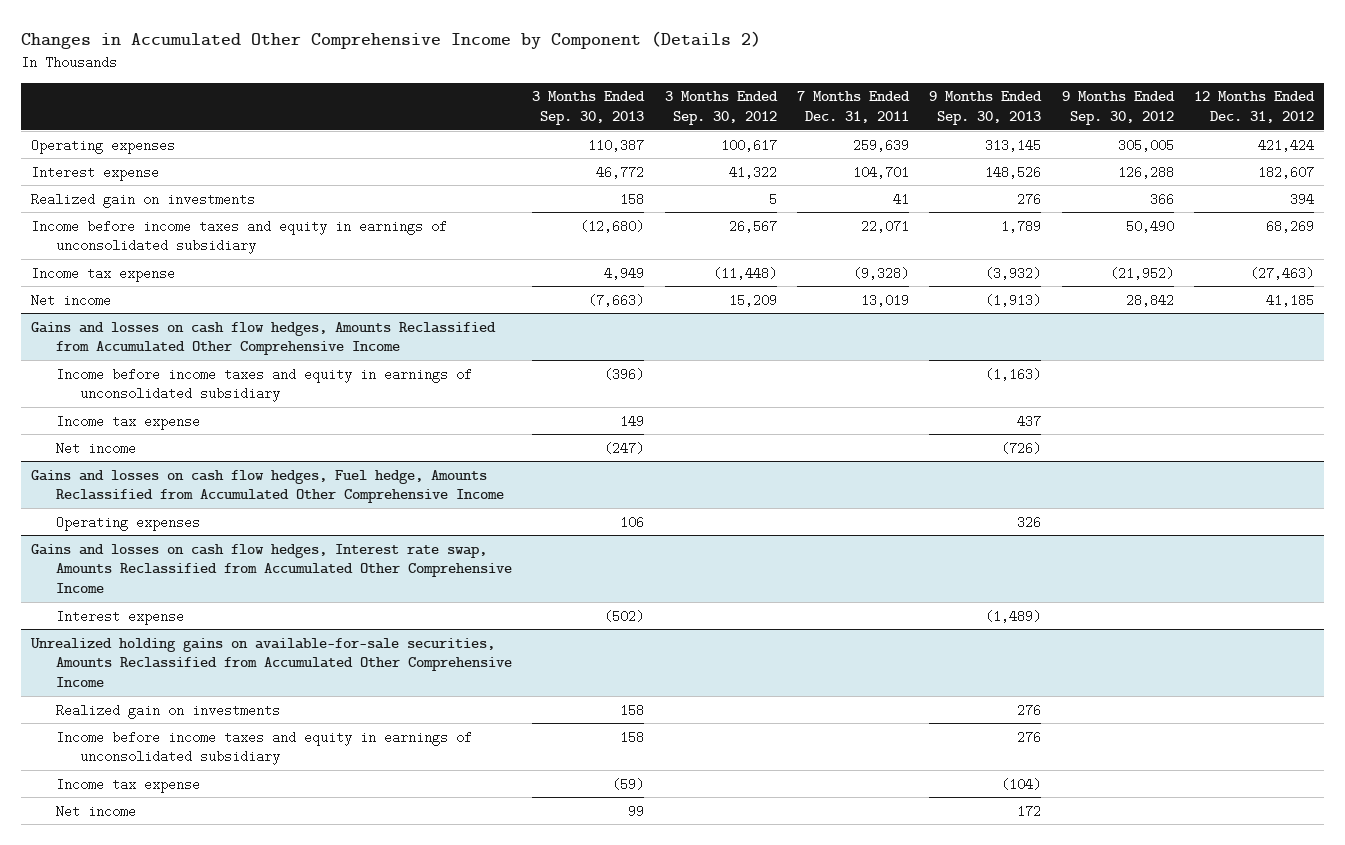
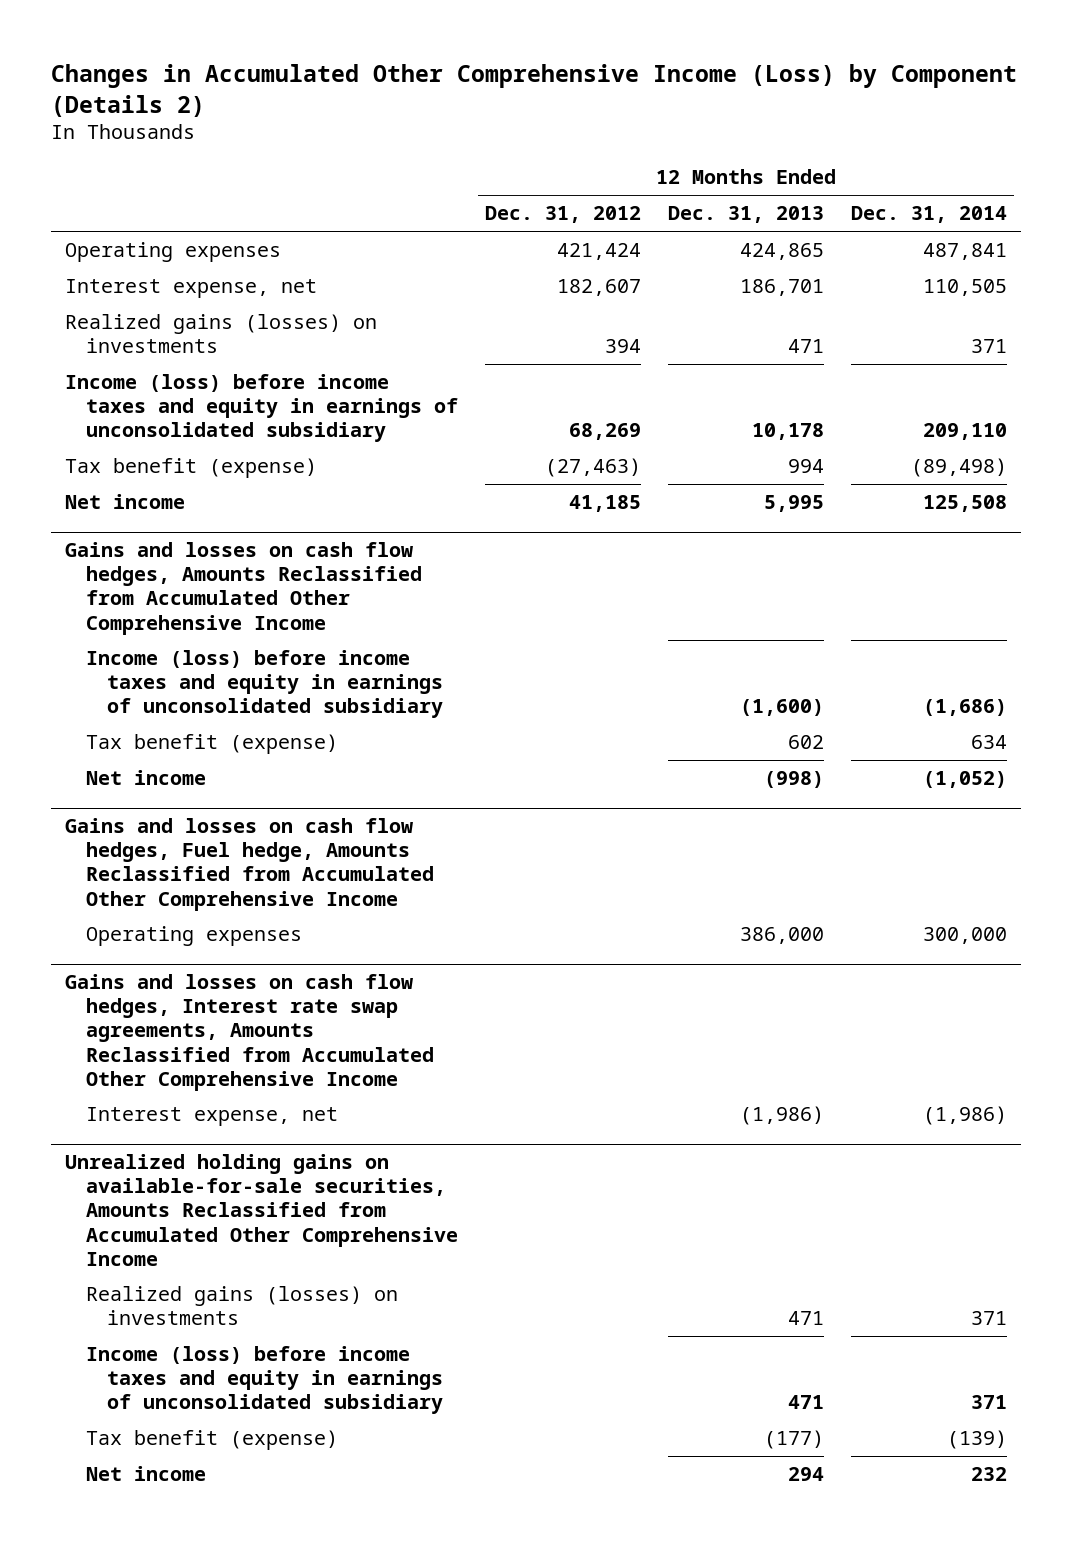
- Changes in Accumulated Other Comprehensive Income by Component (Details 2)
+ Changes in Accumulated Other Comprehensive Income (Loss) by Component (Details 2)
- | 3 Months Ended Sep. 30, 2013 | 3 Months Ended Sep. 30, 2012 | 7 Months Ended Dec. 31, 2011 | 9 Months Ended Sep. 30, 2013 | 9 Months Ended Sep. 30, 2012 | 12 Months Ended Dec. 31, 2012
+ | 12 Months Ended Dec. 31, 2012 | 12 Months Ended Dec. 31, 2013 | 12 Months Ended Dec. 31, 2014
- Interest expense | 46,772 | 41,322 | 104,701 | 148,526 | 126,288 | 182,607
- Realized gain on investments | 158 | 5 | 41 | 276 | 366 | 394
- Income before income taxes and equity in earnings of unconsolidated subsidiary | (12,680) | 26,567 | 22,071 | 1,789 | 50,490 | 68,269
- Income tax expense | 4,949 | (11,448) | (9,328) | (3,932) | (21,952) | (27,463)
+ Interest expense, net | 182,607 | 186,701 | 110,505
+ Realized gains (losses) on investments | 394 | 471 | 371
+ Income (loss) before income taxes and equity in earnings of unconsolidated subsidiary | 68,269 | 10,178 | 209,110
+ Tax benefit (expense) | (27,463) | 994 | (89,498)
@ Gains and losses on cash flow hedges, Amounts Reclassified from Accumulated Other Comprehensive Income
- Income before income taxes and equity in earnings of unconsolidated subsidiary | (396) | | | (1,163) | |
- Income tax expense | 149 | | | 437 | |
+ Income (loss) before income taxes and equity in earnings of unconsolidated subsidiary | | (1,600) | (1,686)
+ Tax benefit (expense) | | 602 | 634
- Gains and losses on cash flow hedges, Interest rate swap, Amounts Reclassified from Accumulated Other Comprehensive Income
- Interest expense | (502) | | | (1,489) | |
+ Gains and losses on cash flow hedges, Interest rate swap agreements, Amounts Reclassified from Accumulated Other Comprehensive Income
+ Interest expense, net | | (1,986) | (1,986)
@ Unrealized holding gains on available-for-sale securities, Amounts Reclassified from Accumulated Other Comprehensive Income
- Realized gain on investments | 158 | | | 276 | |
- Income before income taxes and equity in earnings of unconsolidated subsidiary | 158 | | | 276 | |
- Income tax expense | (59) | | | (104) | |
+ Realized gains (losses) on investments | | 471 | 371
+ Income (loss) before income taxes and equity in earnings of unconsolidated subsidiary | | 471 | 371
+ Tax benefit (expense) | | (177) | (139)

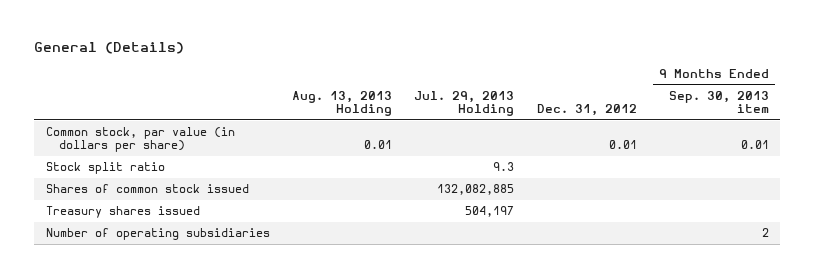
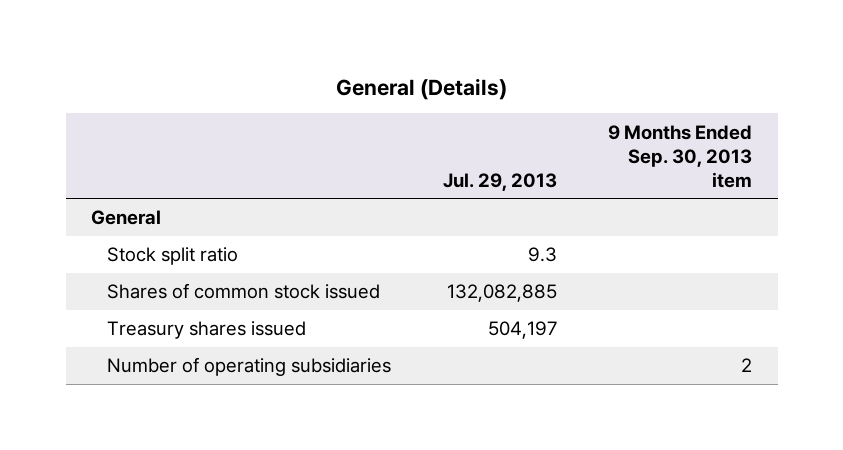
- | Aug. 13, 2013 Holding | Jul. 29, 2013 Holding | Dec. 31, 2012 | 9 Months Ended Sep. 30, 2013 item
+ | Jul. 29, 2013 | 9 Months Ended Sep. 30, 2013 item
- Common stock, par value (in dollars per share) | 0.01 | | 0.01 | 0.01
+ General

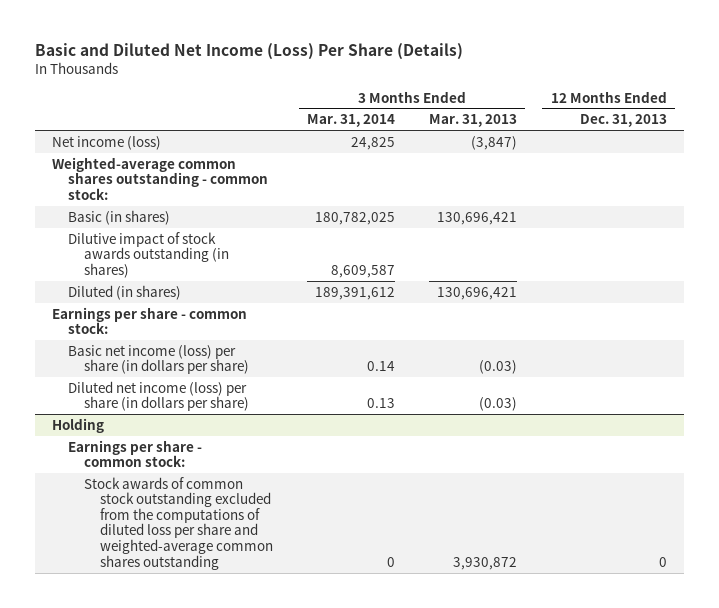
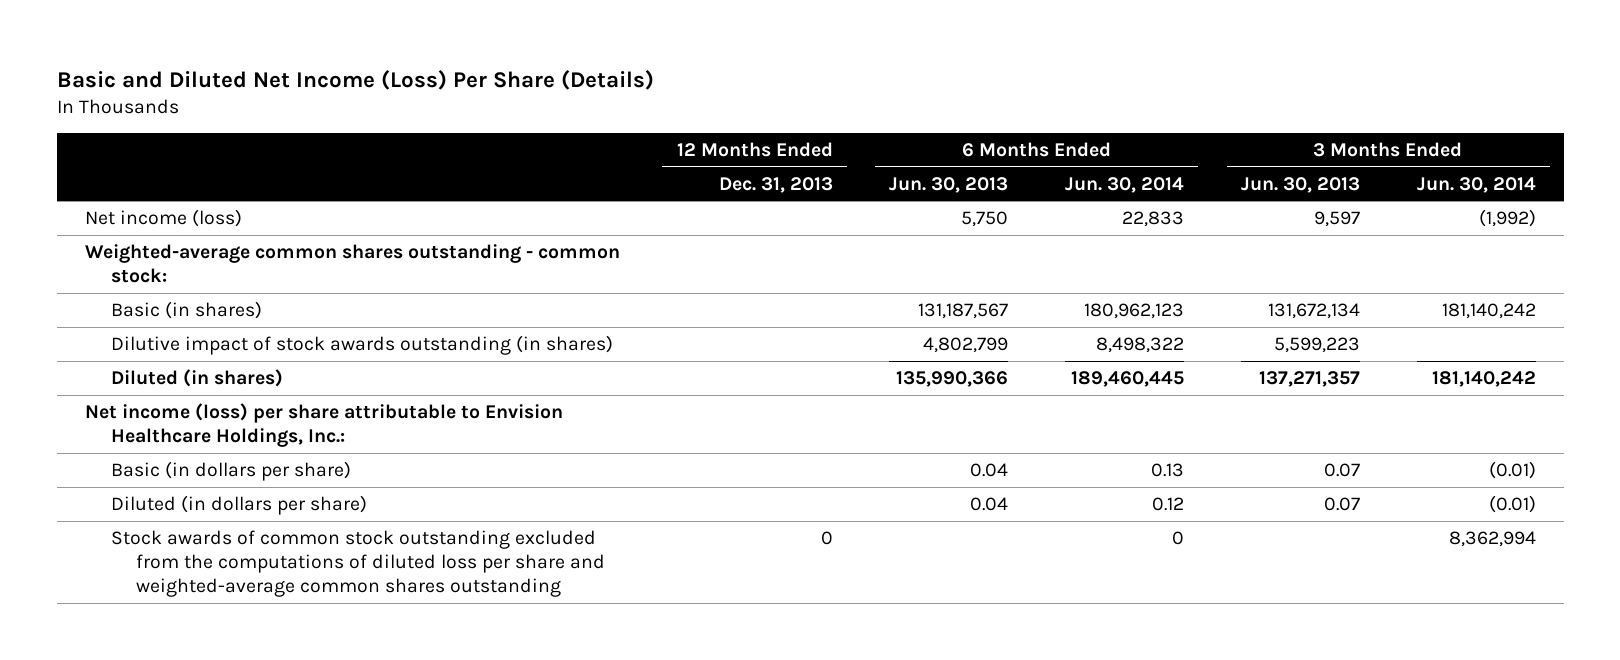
- | 3 Months Ended Mar. 31, 2014 | 3 Months Ended Mar. 31, 2013 | 12 Months Ended Dec. 31, 2013
+ | 12 Months Ended Dec. 31, 2013 | 6 Months Ended Jun. 30, 2013 | 6 Months Ended Jun. 30, 2014 | 3 Months Ended Jun. 30, 2013 | 3 Months Ended Jun. 30, 2014
- Earnings per share - common stock:
- Basic net income (loss) per share (in dollars per share) | 0.14 | (0.03) |
- Diluted net income (loss) per share (in dollars per share) | 0.13 | (0.03) |
- Holding
- Earnings per share - common stock:
- Stock awards of common stock outstanding excluded from the computations of diluted loss per share and weighted-average common shares outstanding | 0 | 3,930,872 | 0
+ Net income (loss) per share attributable to Envision Healthcare Holdings, Inc.:
+ Basic (in dollars per share) | | 0.04 | 0.13 | 0.07 | (0.01)
+ Diluted (in dollars per share) | | 0.04 | 0.12 | 0.07 | (0.01)
+ Stock awards of common stock outstanding excluded from the computations of diluted loss per share and weighted-average common shares outstanding | 0 | | 0 | | 8,362,994

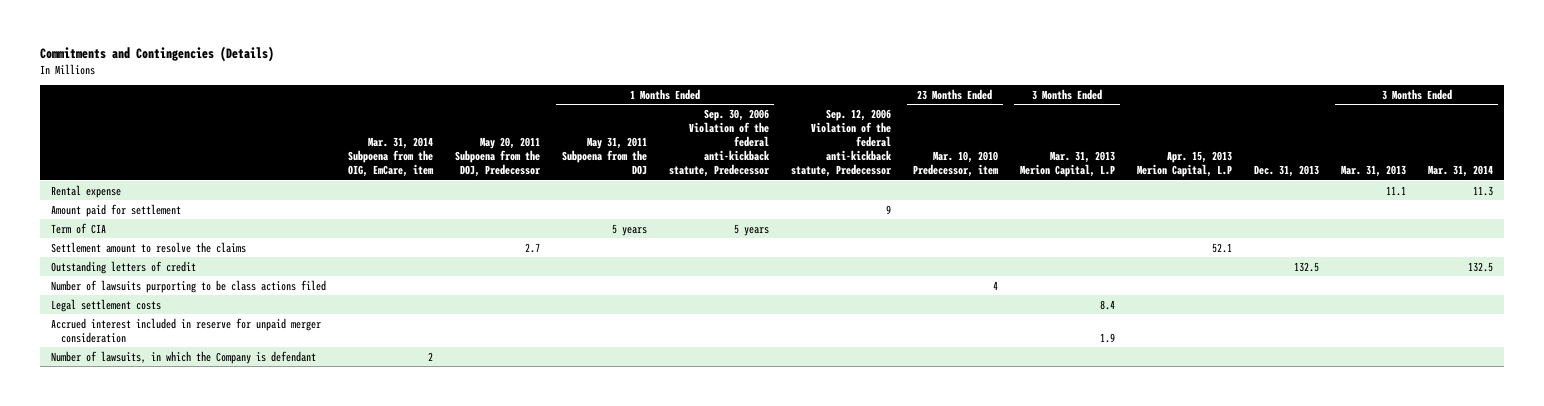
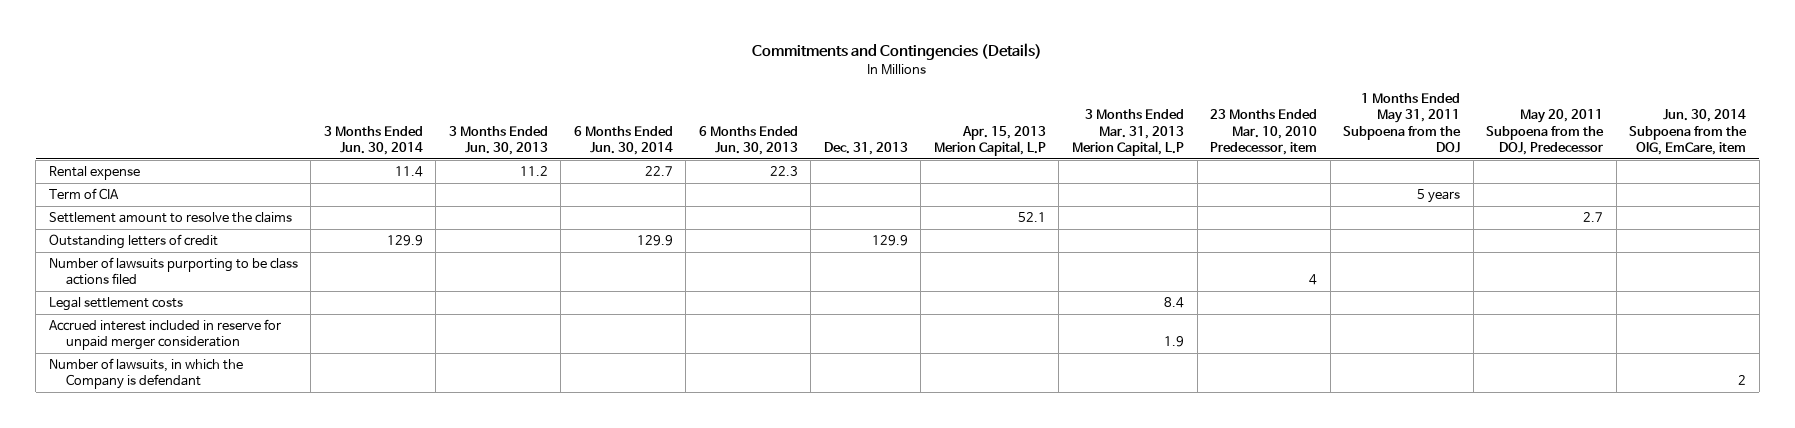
- | Mar. 31, 2014 Subpoena from the OIG, EmCare, item | May 20, 2011 Subpoena from the DOJ, Predecessor | 1 Months Ended May 31, 2011 Subpoena from the DOJ | 1 Months Ended Sep. 30, 2006 Violation of the federal anti-kickback statute, Predecessor | Sep. 12, 2006 Violation of the federal anti-kickback statute, Predecessor | 23 Months Ended Mar. 10, 2010 Predecessor, item | 3 Months Ended Mar. 31, 2013 Merion Capital, L.P | Apr. 15, 2013 Merion Capital, L.P | Dec. 31, 2013 | 3 Months Ended Mar. 31, 2013 | 3 Months Ended Mar. 31, 2014
+ | 3 Months Ended Jun. 30, 2014 | 3 Months Ended Jun. 30, 2013 | 6 Months Ended Jun. 30, 2014 | 6 Months Ended Jun. 30, 2013 | Dec. 31, 2013 | Apr. 15, 2013 Merion Capital, L.P | 3 Months Ended Mar. 31, 2013 Merion Capital, L.P | 23 Months Ended Mar. 10, 2010 Predecessor, item | 1 Months Ended May 31, 2011 Subpoena from the DOJ | May 20, 2011 Subpoena from the DOJ, Predecessor | Jun. 30, 2014 Subpoena from the OIG, EmCare, item
- Amount paid for settlement | | | | | 9 | | | | | |
- Outstanding letters of credit | | | | | | | | | 132.5 | | 132.5
+ Outstanding letters of credit | 129.9 | | 129.9 | | 129.9 | | | | | |

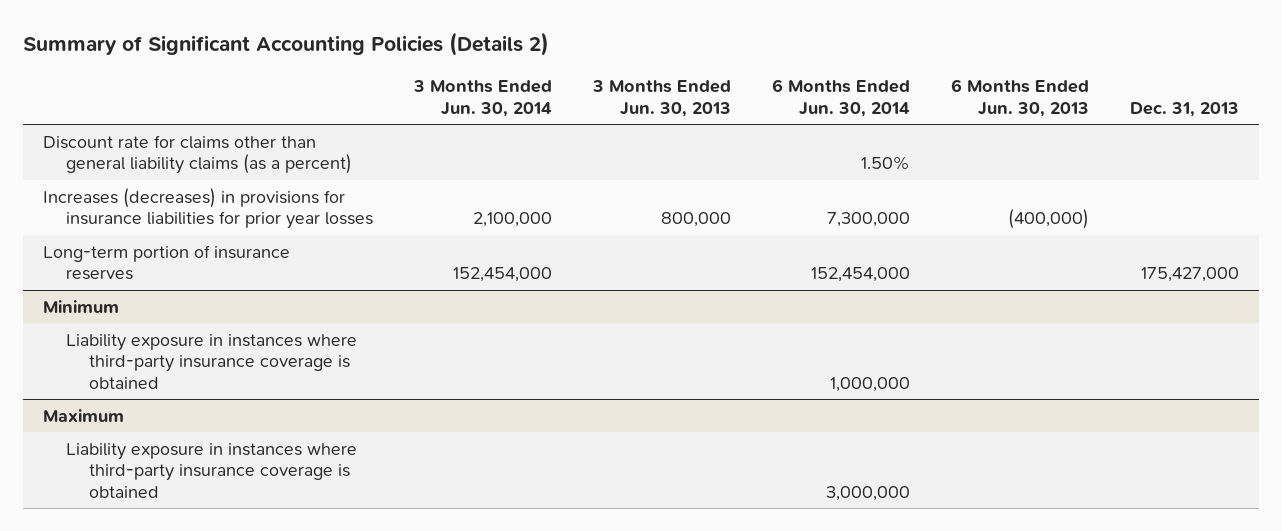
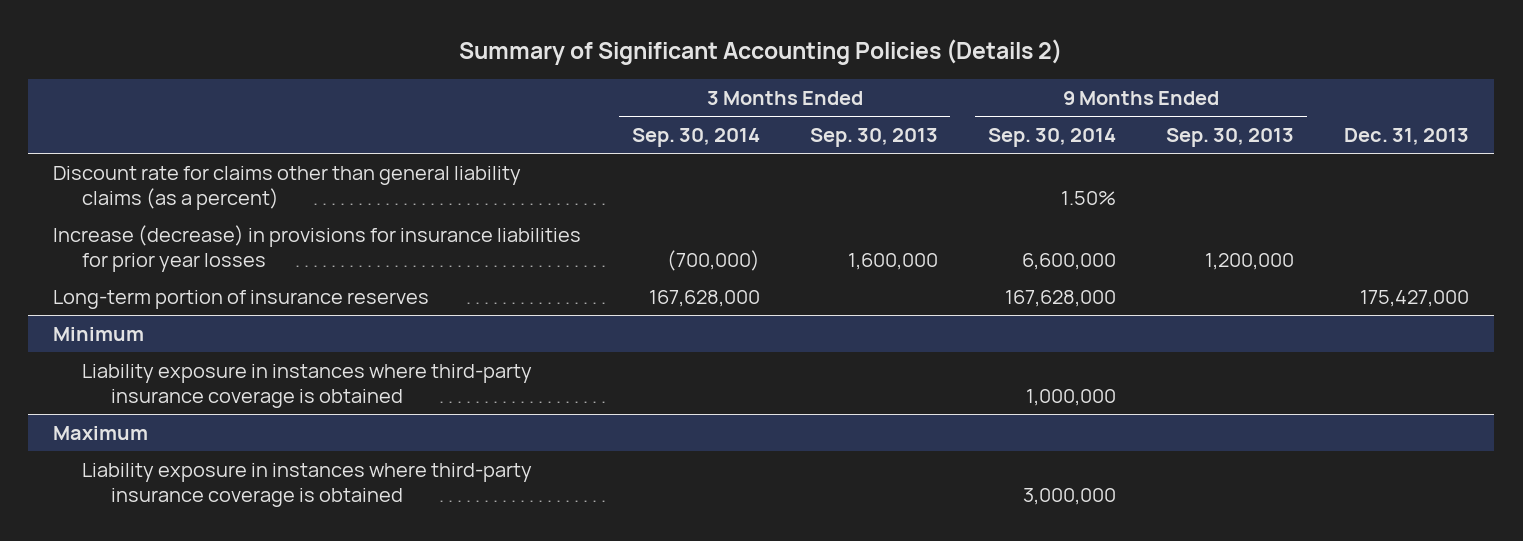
- | 3 Months Ended Jun. 30, 2014 | 3 Months Ended Jun. 30, 2013 | 6 Months Ended Jun. 30, 2014 | 6 Months Ended Jun. 30, 2013 | Dec. 31, 2013
+ | 3 Months Ended Sep. 30, 2014 | 3 Months Ended Sep. 30, 2013 | 9 Months Ended Sep. 30, 2014 | 9 Months Ended Sep. 30, 2013 | Dec. 31, 2013
- Increases (decreases) in provisions for insurance liabilities for prior year losses | 2,100,000 | 800,000 | 7,300,000 | (400,000) |
+ Increase (decrease) in provisions for insurance liabilities for prior year losses | (700,000) | 1,600,000 | 6,600,000 | 1,200,000 |

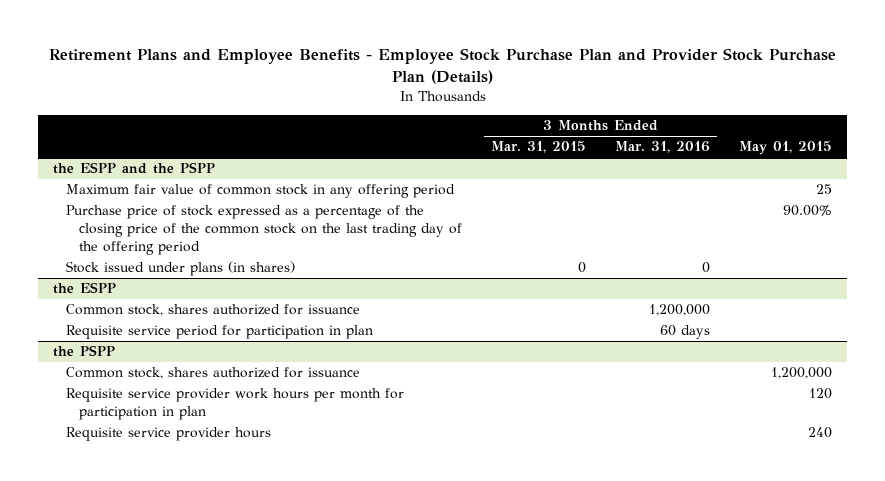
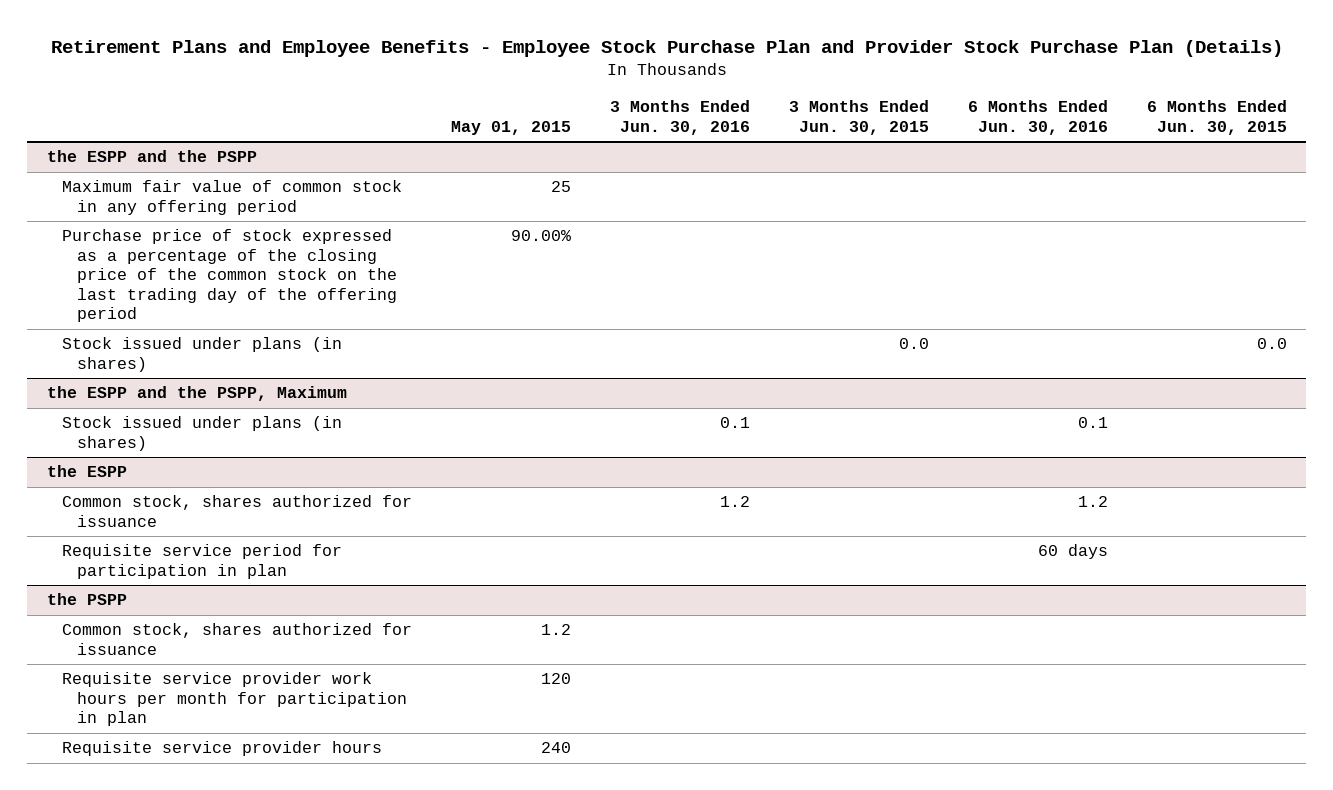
- | 3 Months Ended Mar. 31, 2015 | 3 Months Ended Mar. 31, 2016 | May 01, 2015
+ | May 01, 2015 | 3 Months Ended Jun. 30, 2016 | 3 Months Ended Jun. 30, 2015 | 6 Months Ended Jun. 30, 2016 | 6 Months Ended Jun. 30, 2015
+ the ESPP and the PSPP, Maximum
+ Stock issued under plans (in shares) | | 0.1 | | 0.1 |
@ the PSPP
- Common stock, shares authorized for issuance | | | 1,200,000
+ Common stock, shares authorized for issuance | 1.2 | | | |

